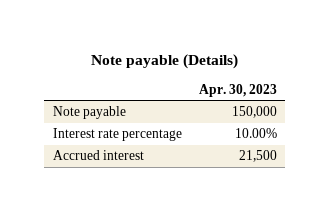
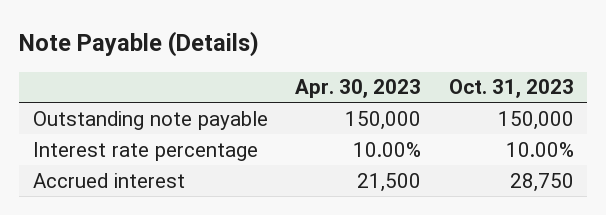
- Note payable (Details)
+ Note Payable (Details)
- | Apr. 30, 2023
+ | Apr. 30, 2023 | Oct. 31, 2023
- Note payable | 150,000
+ Outstanding note payable | 150,000 | 150,000

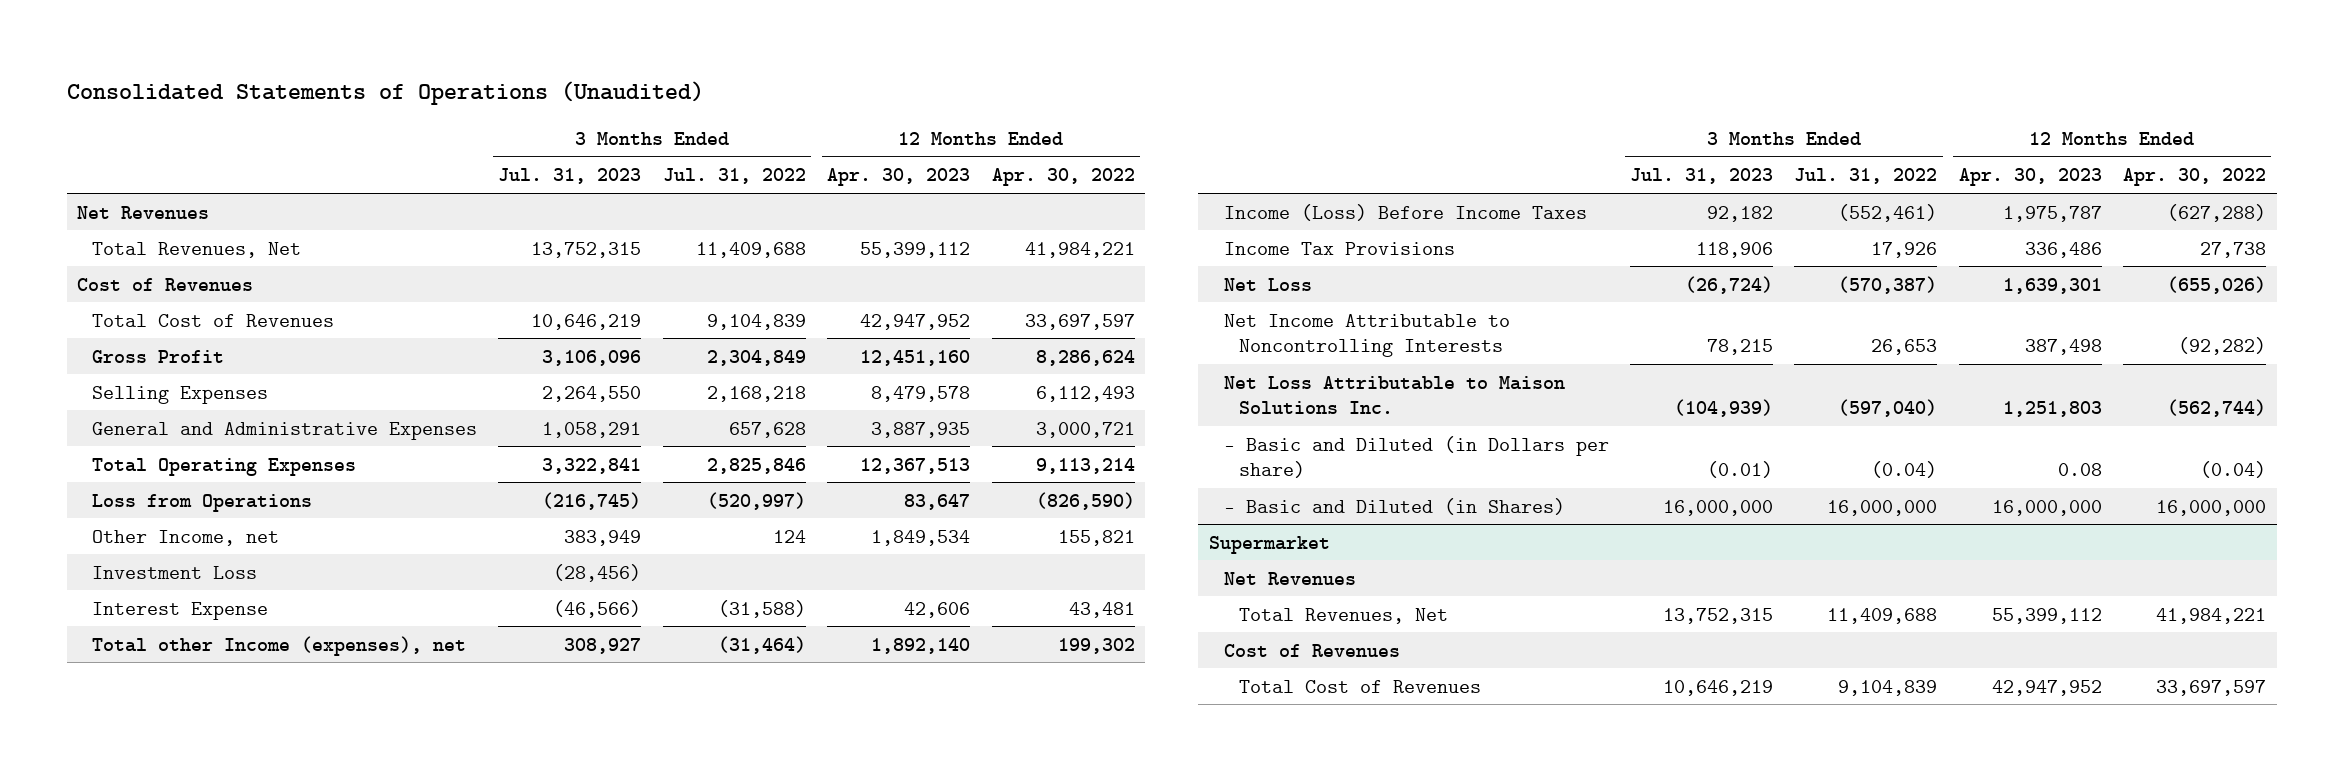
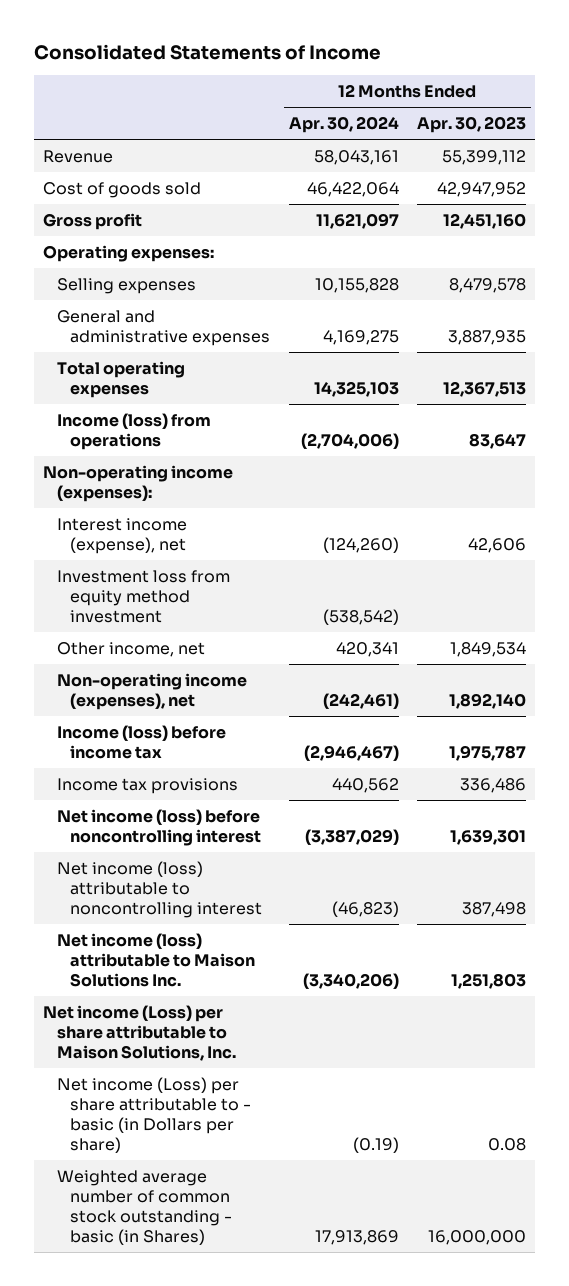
- Consolidated Statements of Operations (Unaudited)
+ Consolidated Statements of Income
- | 3 Months Ended Jul. 31, 2023 | 3 Months Ended Jul. 31, 2022 | 12 Months Ended Apr. 30, 2023 | 12 Months Ended Apr. 30, 2022
+ | 12 Months Ended Apr. 30, 2024 | 12 Months Ended Apr. 30, 2023
- Net Revenues
- Total Revenues, Net | 13,752,315 | 11,409,688 | 55,399,112 | 41,984,221
- Cost of Revenues
- Total Cost of Revenues | 10,646,219 | 9,104,839 | 42,947,952 | 33,697,597
- Gross Profit | 3,106,096 | 2,304,849 | 12,451,160 | 8,286,624
- Selling Expenses | 2,264,550 | 2,168,218 | 8,479,578 | 6,112,493
- General and Administrative Expenses | 1,058,291 | 657,628 | 3,887,935 | 3,000,721
- Total Operating Expenses | 3,322,841 | 2,825,846 | 12,367,513 | 9,113,214
- Loss from Operations | (216,745) | (520,997) | 83,647 | (826,590)
- Other Income, net | 383,949 | 124 | 1,849,534 | 155,821
- Investment Loss | (28,456) | | |
- Interest Expense | (46,566) | (31,588) | 42,606 | 43,481
- Total other Income (expenses), net | 308,927 | (31,464) | 1,892,140 | 199,302
- Income (Loss) Before Income Taxes | 92,182 | (552,461) | 1,975,787 | (627,288)
- Income Tax Provisions | 118,906 | 17,926 | 336,486 | 27,738
- Net Loss | (26,724) | (570,387) | 1,639,301 | (655,026)
- Net Income Attributable to Noncontrolling Interests | 78,215 | 26,653 | 387,498 | (92,282)
- Net Loss Attributable to Maison Solutions Inc. | (104,939) | (597,040) | 1,251,803 | (562,744)
- - Basic and Diluted (in Dollars per share) | (0.01) | (0.04) | 0.08 | (0.04)
- - Basic and Diluted (in Shares) | 16,000,000 | 16,000,000 | 16,000,000 | 16,000,000
- Supermarket
- Net Revenues
- Total Revenues, Net | 13,752,315 | 11,409,688 | 55,399,112 | 41,984,221
- Cost of Revenues
- Total Cost of Revenues | 10,646,219 | 9,104,839 | 42,947,952 | 33,697,597
+ Revenue | 58,043,161 | 55,399,112
+ Cost of goods sold | 46,422,064 | 42,947,952
+ Gross profit | 11,621,097 | 12,451,160
+ Operating expenses:
+ Selling expenses | 10,155,828 | 8,479,578
+ General and administrative expenses | 4,169,275 | 3,887,935
+ Total operating expenses | 14,325,103 | 12,367,513
+ Income (loss) from operations | (2,704,006) | 83,647
+ Non-operating income (expenses):
+ Interest income (expense), net | (124,260) | 42,606
+ Investment loss from equity method investment | (538,542) |
+ Other income, net | 420,341 | 1,849,534
+ Non-operating income (expenses), net | (242,461) | 1,892,140
+ Income (loss) before income tax | (2,946,467) | 1,975,787
+ Income tax provisions | 440,562 | 336,486
+ Net income (loss) before noncontrolling interest | (3,387,029) | 1,639,301
+ Net income (loss) attributable to noncontrolling interest | (46,823) | 387,498
+ Net income (loss) attributable to Maison Solutions Inc. | (3,340,206) | 1,251,803
+ Net income (Loss) per share attributable to Maison Solutions, Inc.
+ Net income (Loss) per share attributable to - basic (in Dollars per share) | (0.19) | 0.08
+ Weighted average number of common stock outstanding - basic (in Shares) | 17,913,869 | 16,000,000

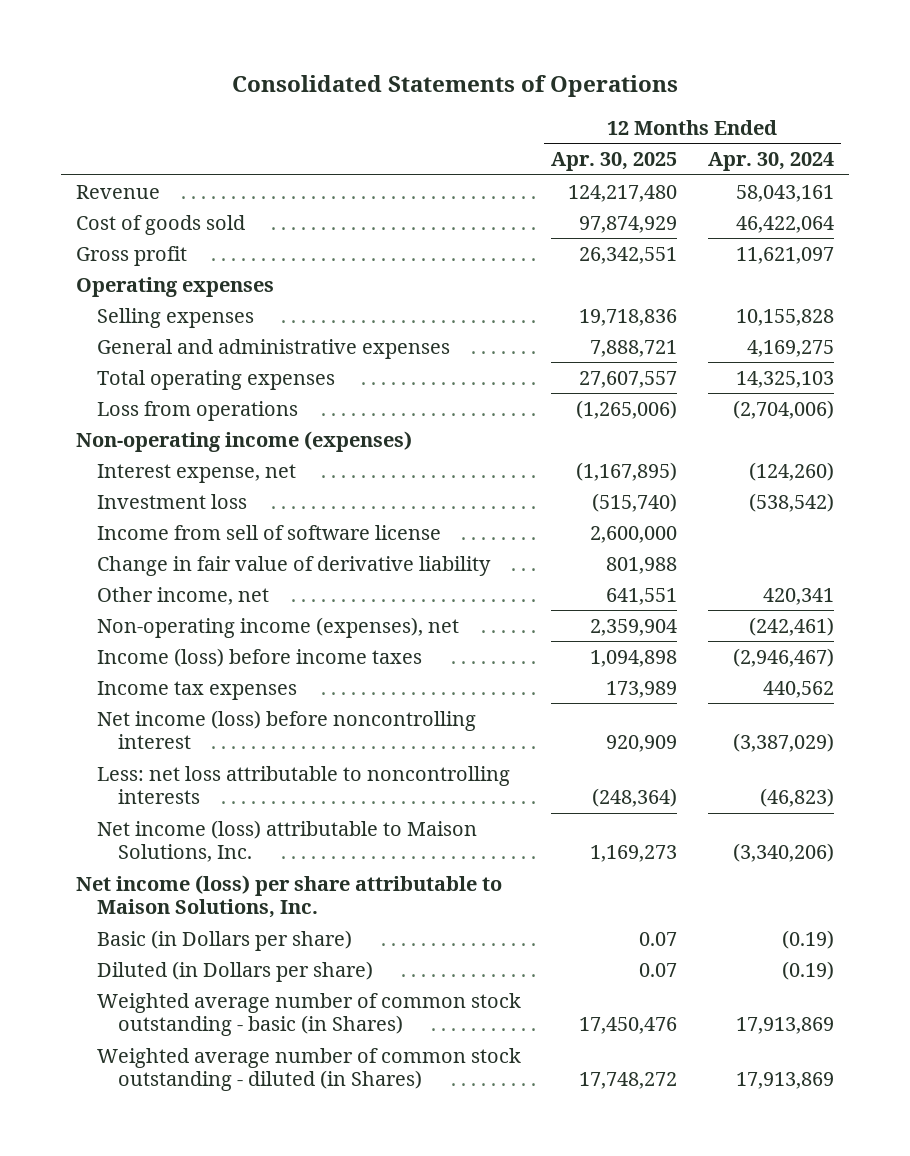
- Consolidated Statements of Income
+ Consolidated Statements of Operations
- | 12 Months Ended Apr. 30, 2024 | 12 Months Ended Apr. 30, 2023
+ | 12 Months Ended Apr. 30, 2025 | 12 Months Ended Apr. 30, 2024
- Operating expenses:
+ Operating expenses
- Income (loss) from operations | (2,704,006) | 83,647
- Non-operating income (expenses):
- Interest income (expense), net | (124,260) | 42,606
- Investment loss from equity method investment | (538,542) |
+ Loss from operations | (1,265,006) | (2,704,006)
+ Non-operating income (expenses)
+ Interest expense, net | (1,167,895) | (124,260)
+ Investment loss | (515,740) | (538,542)
+ Income from sell of software license | 2,600,000 |
+ Change in fair value of derivative liability | 801,988 |
- Income (loss) before income tax | (2,946,467) | 1,975,787
- Income tax provisions | 440,562 | 336,486
+ Income (loss) before income taxes | 1,094,898 | (2,946,467)
+ Income tax expenses | 173,989 | 440,562
- Net income (loss) attributable to noncontrolling interest | (46,823) | 387,498
- Net income (loss) attributable to Maison Solutions Inc. | (3,340,206) | 1,251,803
- Net income (Loss) per share attributable to Maison Solutions, Inc.
- Net income (Loss) per share attributable to - basic (in Dollars per share) | (0.19) | 0.08
+ Less: net loss attributable to noncontrolling interests | (248,364) | (46,823)
+ Net income (loss) attributable to Maison Solutions, Inc. | 1,169,273 | (3,340,206)
+ Net income (loss) per share attributable to Maison Solutions, Inc.
+ Basic (in Dollars per share) | 0.07 | (0.19)
+ Diluted (in Dollars per share) | 0.07 | (0.19)
+ Weighted average number of common stock outstanding - diluted (in Shares) | 17,748,272 | 17,913,869

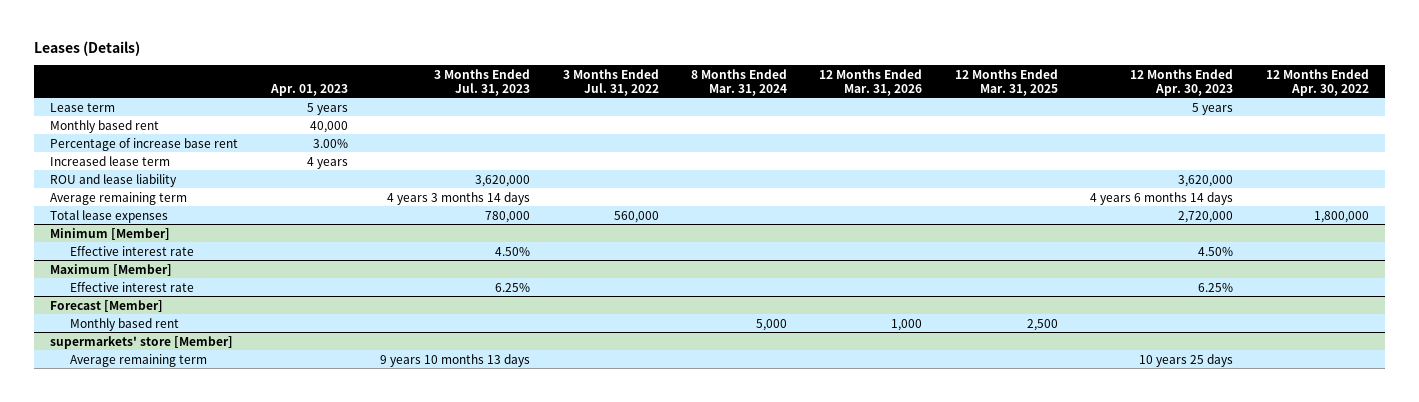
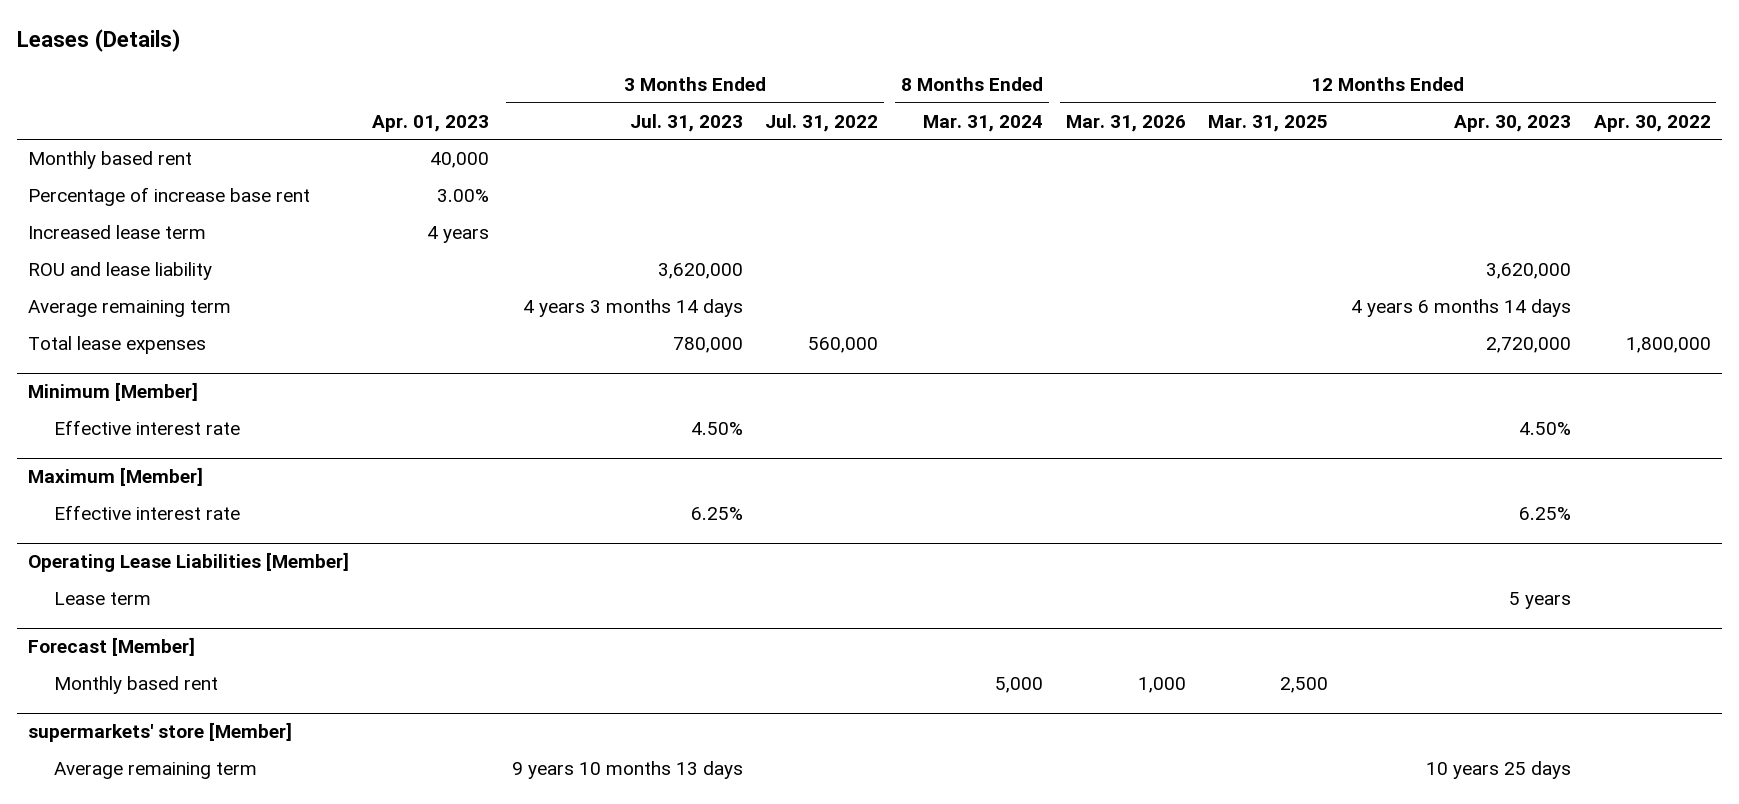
- Lease term | 5 years | | | | | | 5 years |
+ Operating Lease Liabilities [Member]
+ Lease term | | | | | | | 5 years |

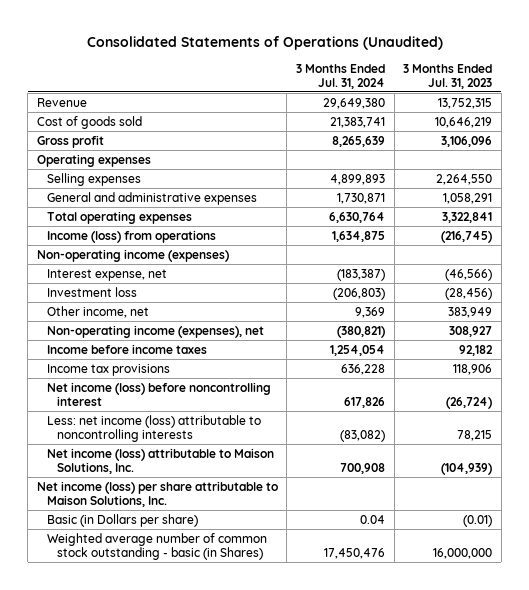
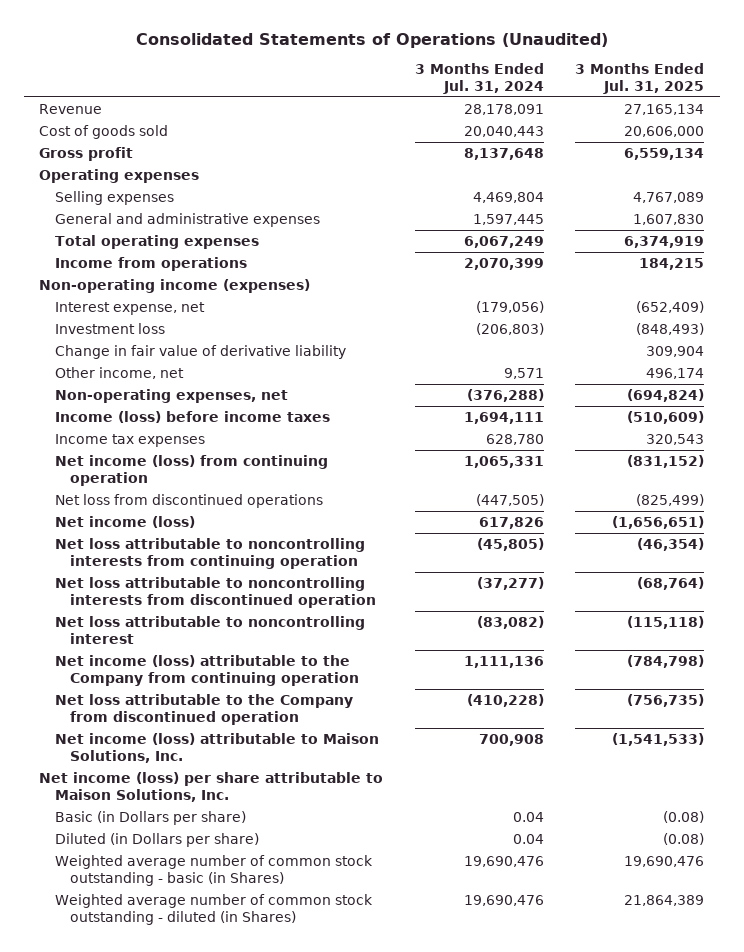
- | 3 Months Ended Jul. 31, 2024 | 3 Months Ended Jul. 31, 2023
+ | 3 Months Ended Jul. 31, 2024 | 3 Months Ended Jul. 31, 2025
- Revenue | 29,649,380 | 13,752,315
- Cost of goods sold | 21,383,741 | 10,646,219
- Gross profit | 8,265,639 | 3,106,096
+ Revenue | 28,178,091 | 27,165,134
+ Cost of goods sold | 20,040,443 | 20,606,000
+ Gross profit | 8,137,648 | 6,559,134
- Selling expenses | 4,899,893 | 2,264,550
- General and administrative expenses | 1,730,871 | 1,058,291
- Total operating expenses | 6,630,764 | 3,322,841
- Income (loss) from operations | 1,634,875 | (216,745)
+ Selling expenses | 4,469,804 | 4,767,089
+ General and administrative expenses | 1,597,445 | 1,607,830
+ Total operating expenses | 6,067,249 | 6,374,919
+ Income from operations | 2,070,399 | 184,215
- Interest expense, net | (183,387) | (46,566)
+ Interest expense, net | (179,056) | (652,409)
- Other income, net | 9,369 | 383,949
- Non-operating income (expenses), net | (380,821) | 308,927
- Income before income taxes | 1,254,054 | 92,182
- Income tax provisions | 636,228 | 118,906
- Net income (loss) before noncontrolling interest | 617,826 | (26,724)
- Less: net income (loss) attributable to noncontrolling interests | (83,082) | 78,215
+ Change in fair value of derivative liability | | 309,904
+ Other income, net | 9,571 | 496,174
+ Non-operating expenses, net | (376,288) | (694,824)
+ Income (loss) before income taxes | 1,694,111 | (510,609)
+ Income tax expenses | 628,780 | 320,543
+ Net income (loss) from continuing operation | 1,065,331 | (831,152)
+ Net loss from discontinued operations | (447,505) | (825,499)
+ Net income (loss) | 617,826 | (1,656,651)
+ Net loss attributable to noncontrolling interests from continuing operation | (45,805) | (46,354)
+ Net loss attributable to noncontrolling interests from discontinued operation | (37,277) | (68,764)
+ Net loss attributable to noncontrolling interest | (83,082) | (115,118)
+ Net income (loss) attributable to the Company from continuing operation | 1,111,136 | (784,798)
+ Net loss attributable to the Company from discontinued operation | (410,228) | (756,735)
- Weighted average number of common stock outstanding - basic (in Shares) | 17,450,476 | 16,000,000
+ Diluted (in Dollars per share) | 0.04 | (0.08)
+ Weighted average number of common stock outstanding - basic (in Shares) | 19,690,476 | 19,690,476
+ Weighted average number of common stock outstanding - diluted (in Shares) | 19,690,476 | 21,864,389

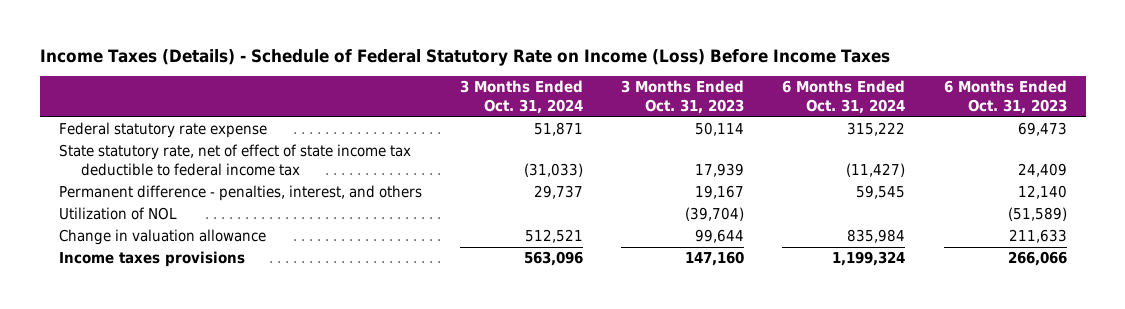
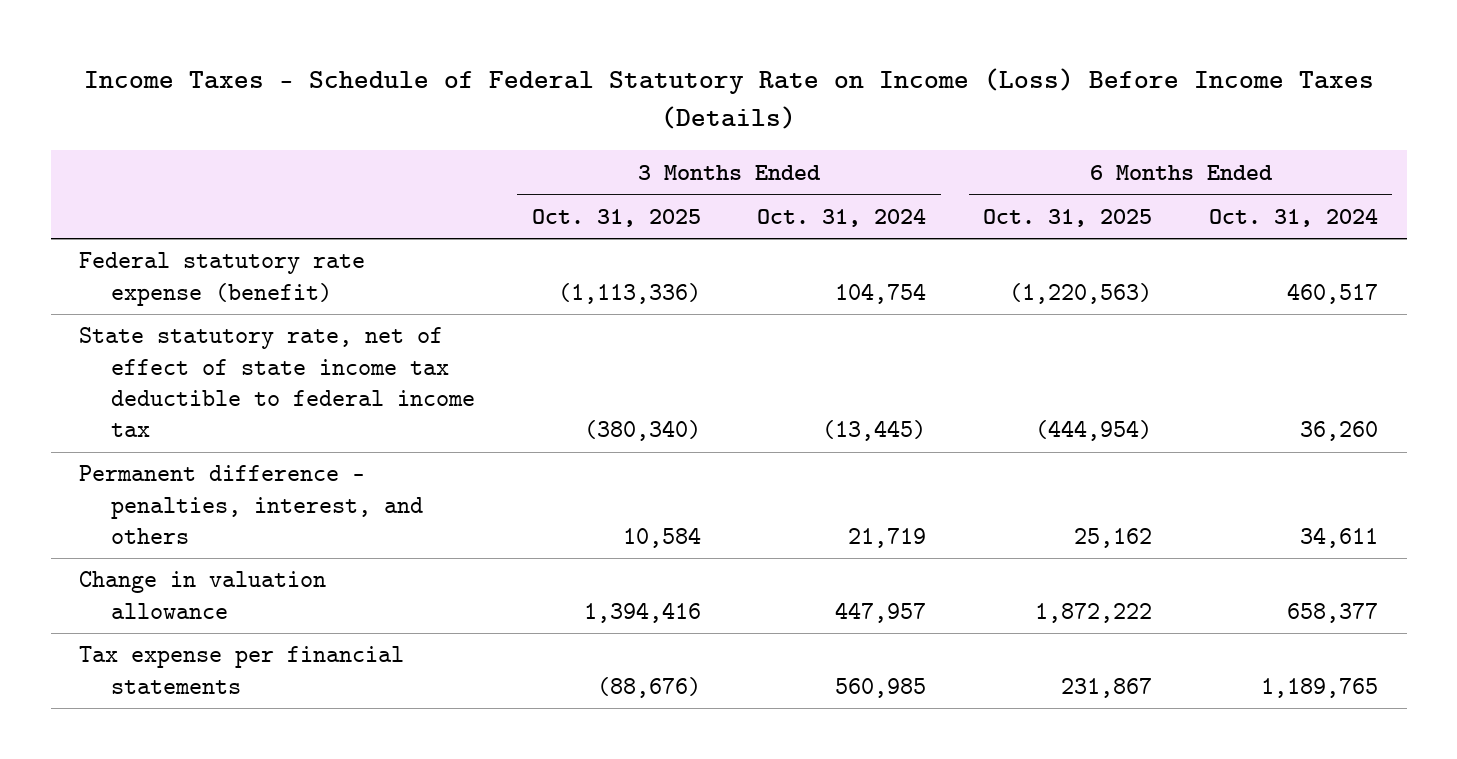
- Income Taxes (Details) - Schedule of Federal Statutory Rate on Income (Loss) Before Income Taxes
+ Income Taxes - Schedule of Federal Statutory Rate on Income (Loss) Before Income Taxes (Details)
- | 3 Months Ended Oct. 31, 2024 | 3 Months Ended Oct. 31, 2023 | 6 Months Ended Oct. 31, 2024 | 6 Months Ended Oct. 31, 2023
+ | 3 Months Ended Oct. 31, 2025 | 3 Months Ended Oct. 31, 2024 | 6 Months Ended Oct. 31, 2025 | 6 Months Ended Oct. 31, 2024
- Federal statutory rate expense | 51,871 | 50,114 | 315,222 | 69,473
- State statutory rate, net of effect of state income tax deductible to federal income tax | (31,033) | 17,939 | (11,427) | 24,409
- Permanent difference - penalties, interest, and others | 29,737 | 19,167 | 59,545 | 12,140
- Utilization of NOL | | (39,704) | | (51,589)
- Change in valuation allowance | 512,521 | 99,644 | 835,984 | 211,633
- Income taxes provisions | 563,096 | 147,160 | 1,199,324 | 266,066
+ Federal statutory rate expense (benefit) | (1,113,336) | 104,754 | (1,220,563) | 460,517
+ State statutory rate, net of effect of state income tax deductible to federal income tax | (380,340) | (13,445) | (444,954) | 36,260
+ Permanent difference - penalties, interest, and others | 10,584 | 21,719 | 25,162 | 34,611
+ Change in valuation allowance | 1,394,416 | 447,957 | 1,872,222 | 658,377
+ Tax expense per financial statements | (88,676) | 560,985 | 231,867 | 1,189,765

